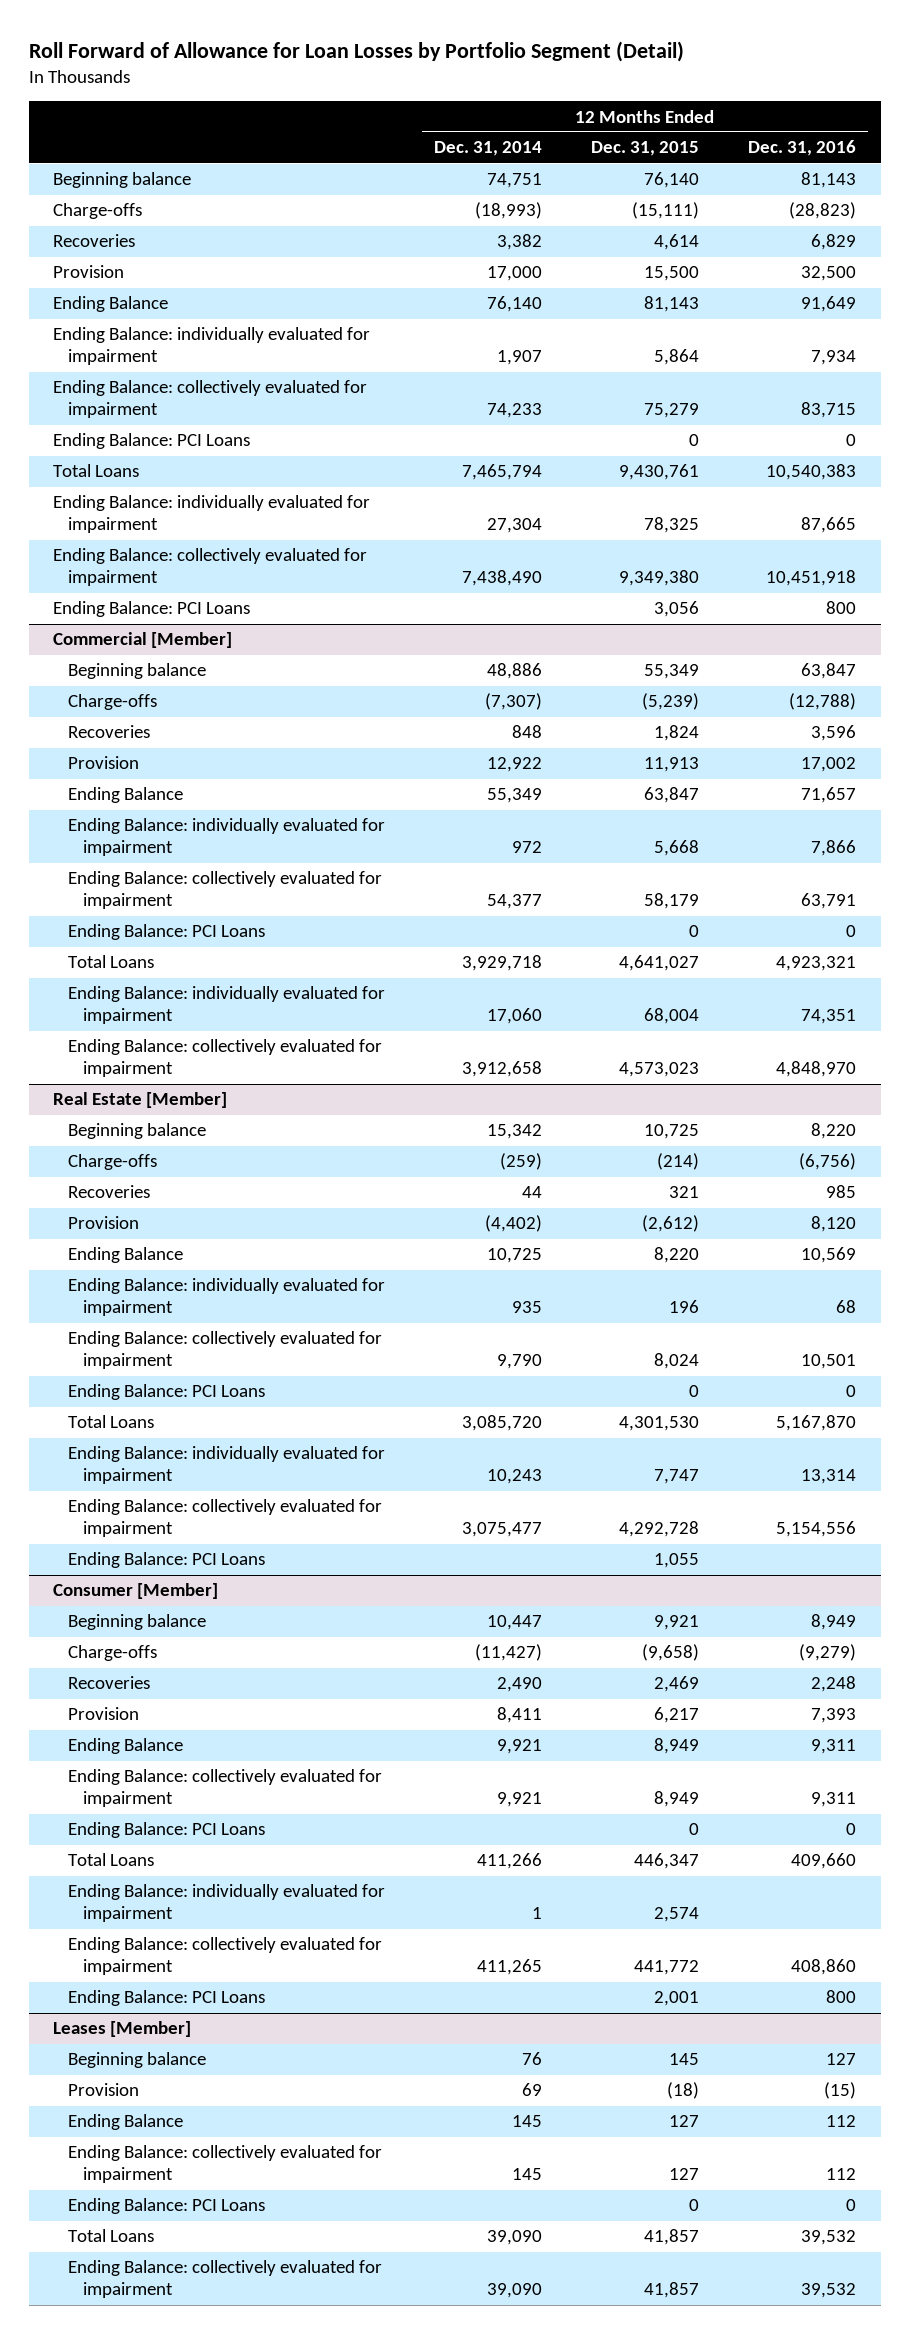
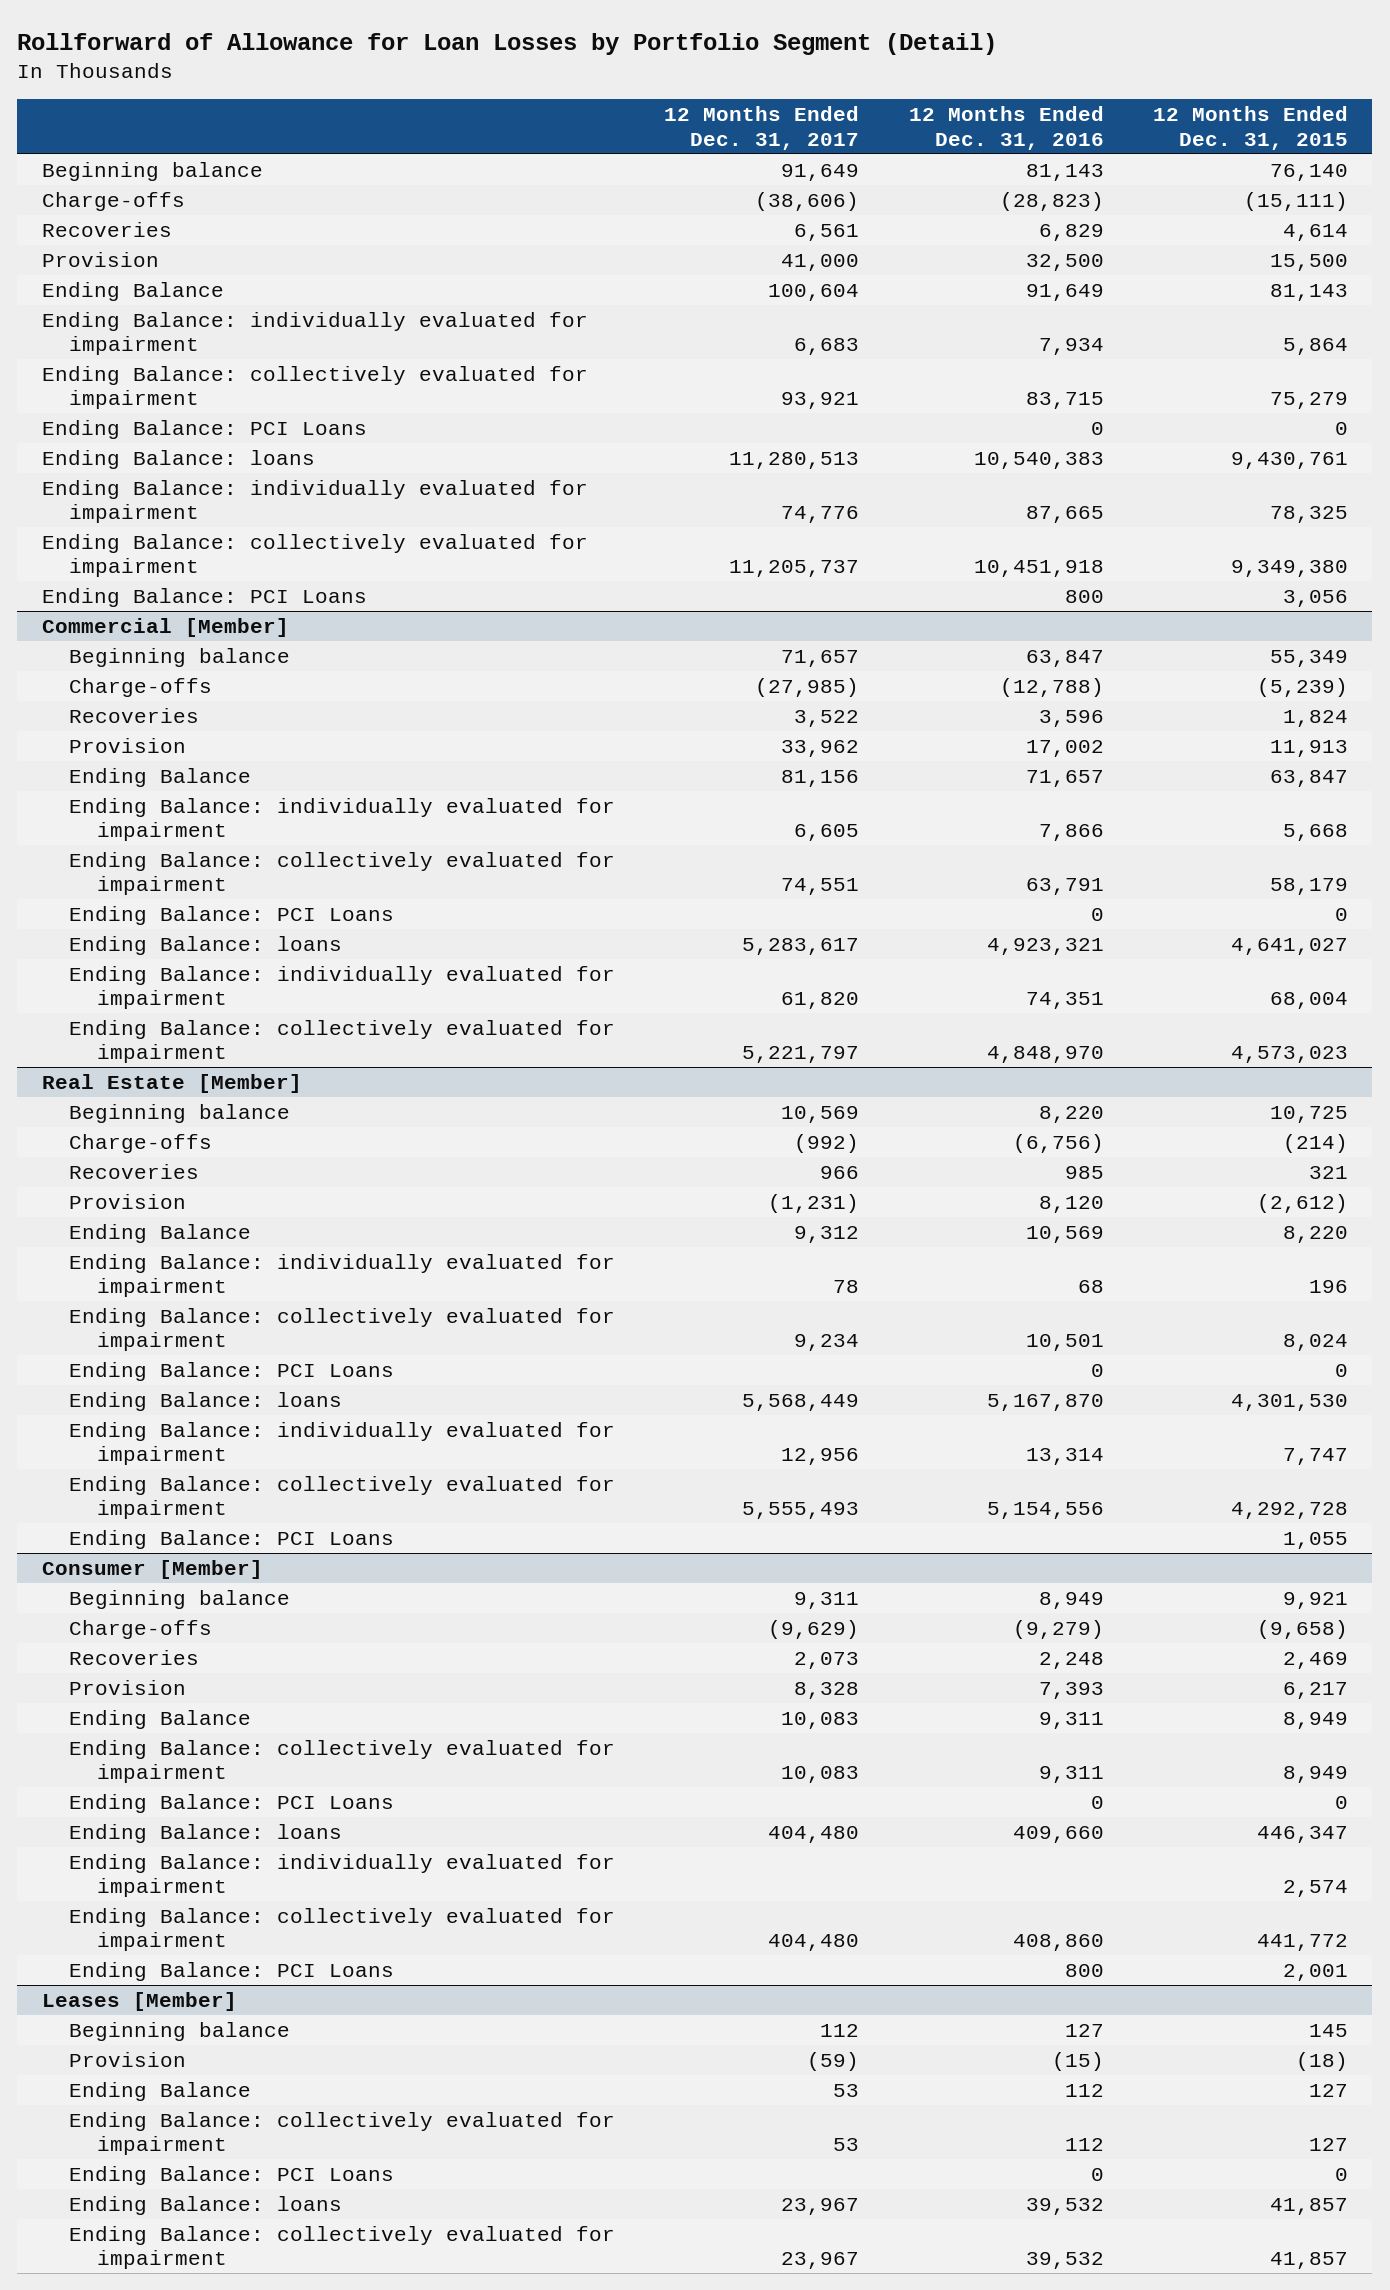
- Roll Forward of Allowance for Loan Losses by Portfolio Segment (Detail)
+ Rollforward of Allowance for Loan Losses by Portfolio Segment (Detail)
- | 12 Months Ended Dec. 31, 2014 | 12 Months Ended Dec. 31, 2015 | 12 Months Ended Dec. 31, 2016
+ | 12 Months Ended Dec. 31, 2017 | 12 Months Ended Dec. 31, 2016 | 12 Months Ended Dec. 31, 2015
- Total Loans | 7,465,794 | 9,430,761 | 10,540,383
+ Ending Balance: loans | 11,280,513 | 10,540,383 | 9,430,761
@ Commercial [Member]
- Total Loans | 3,929,718 | 4,641,027 | 4,923,321
+ Ending Balance: loans | 5,283,617 | 4,923,321 | 4,641,027
@ Real Estate [Member]
- Total Loans | 3,085,720 | 4,301,530 | 5,167,870
+ Ending Balance: loans | 5,568,449 | 5,167,870 | 4,301,530
@ Consumer [Member]
- Total Loans | 411,266 | 446,347 | 409,660
+ Ending Balance: loans | 404,480 | 409,660 | 446,347
@ Leases [Member]
- Total Loans | 39,090 | 41,857 | 39,532
+ Ending Balance: loans | 23,967 | 39,532 | 41,857

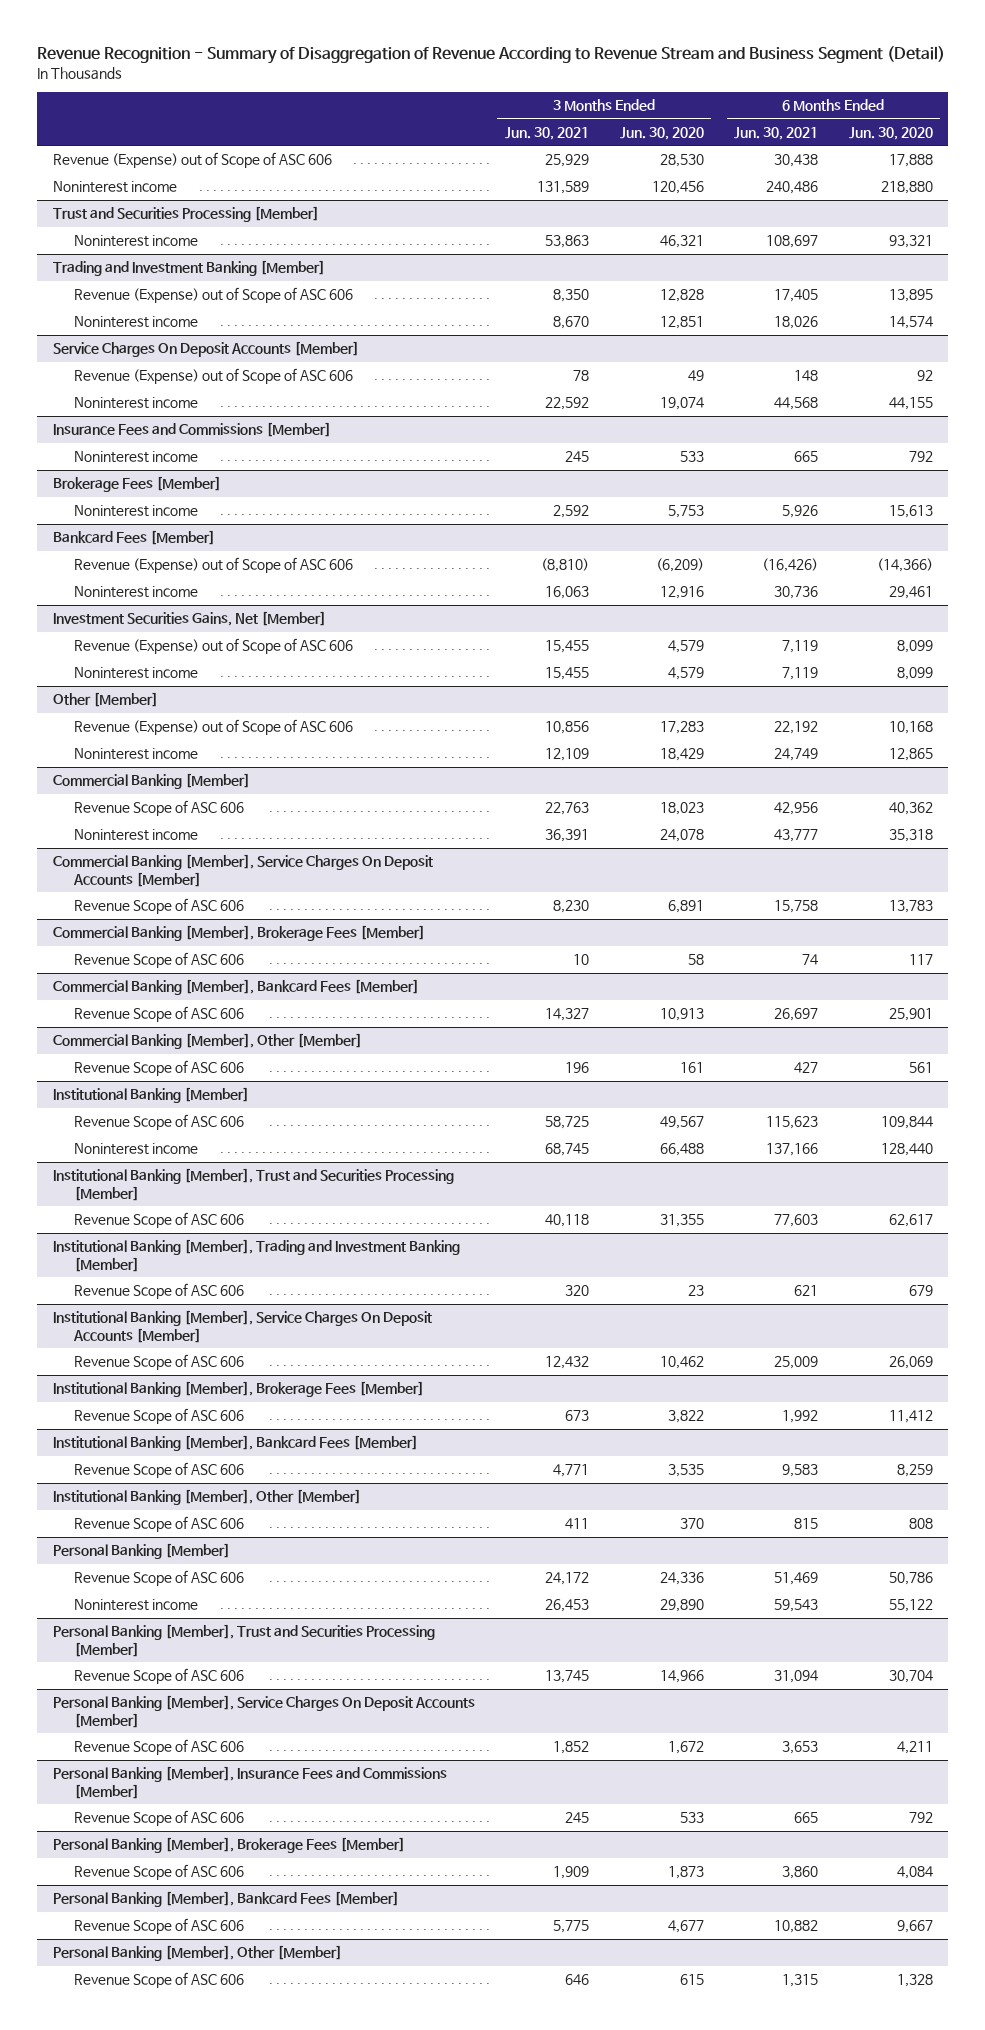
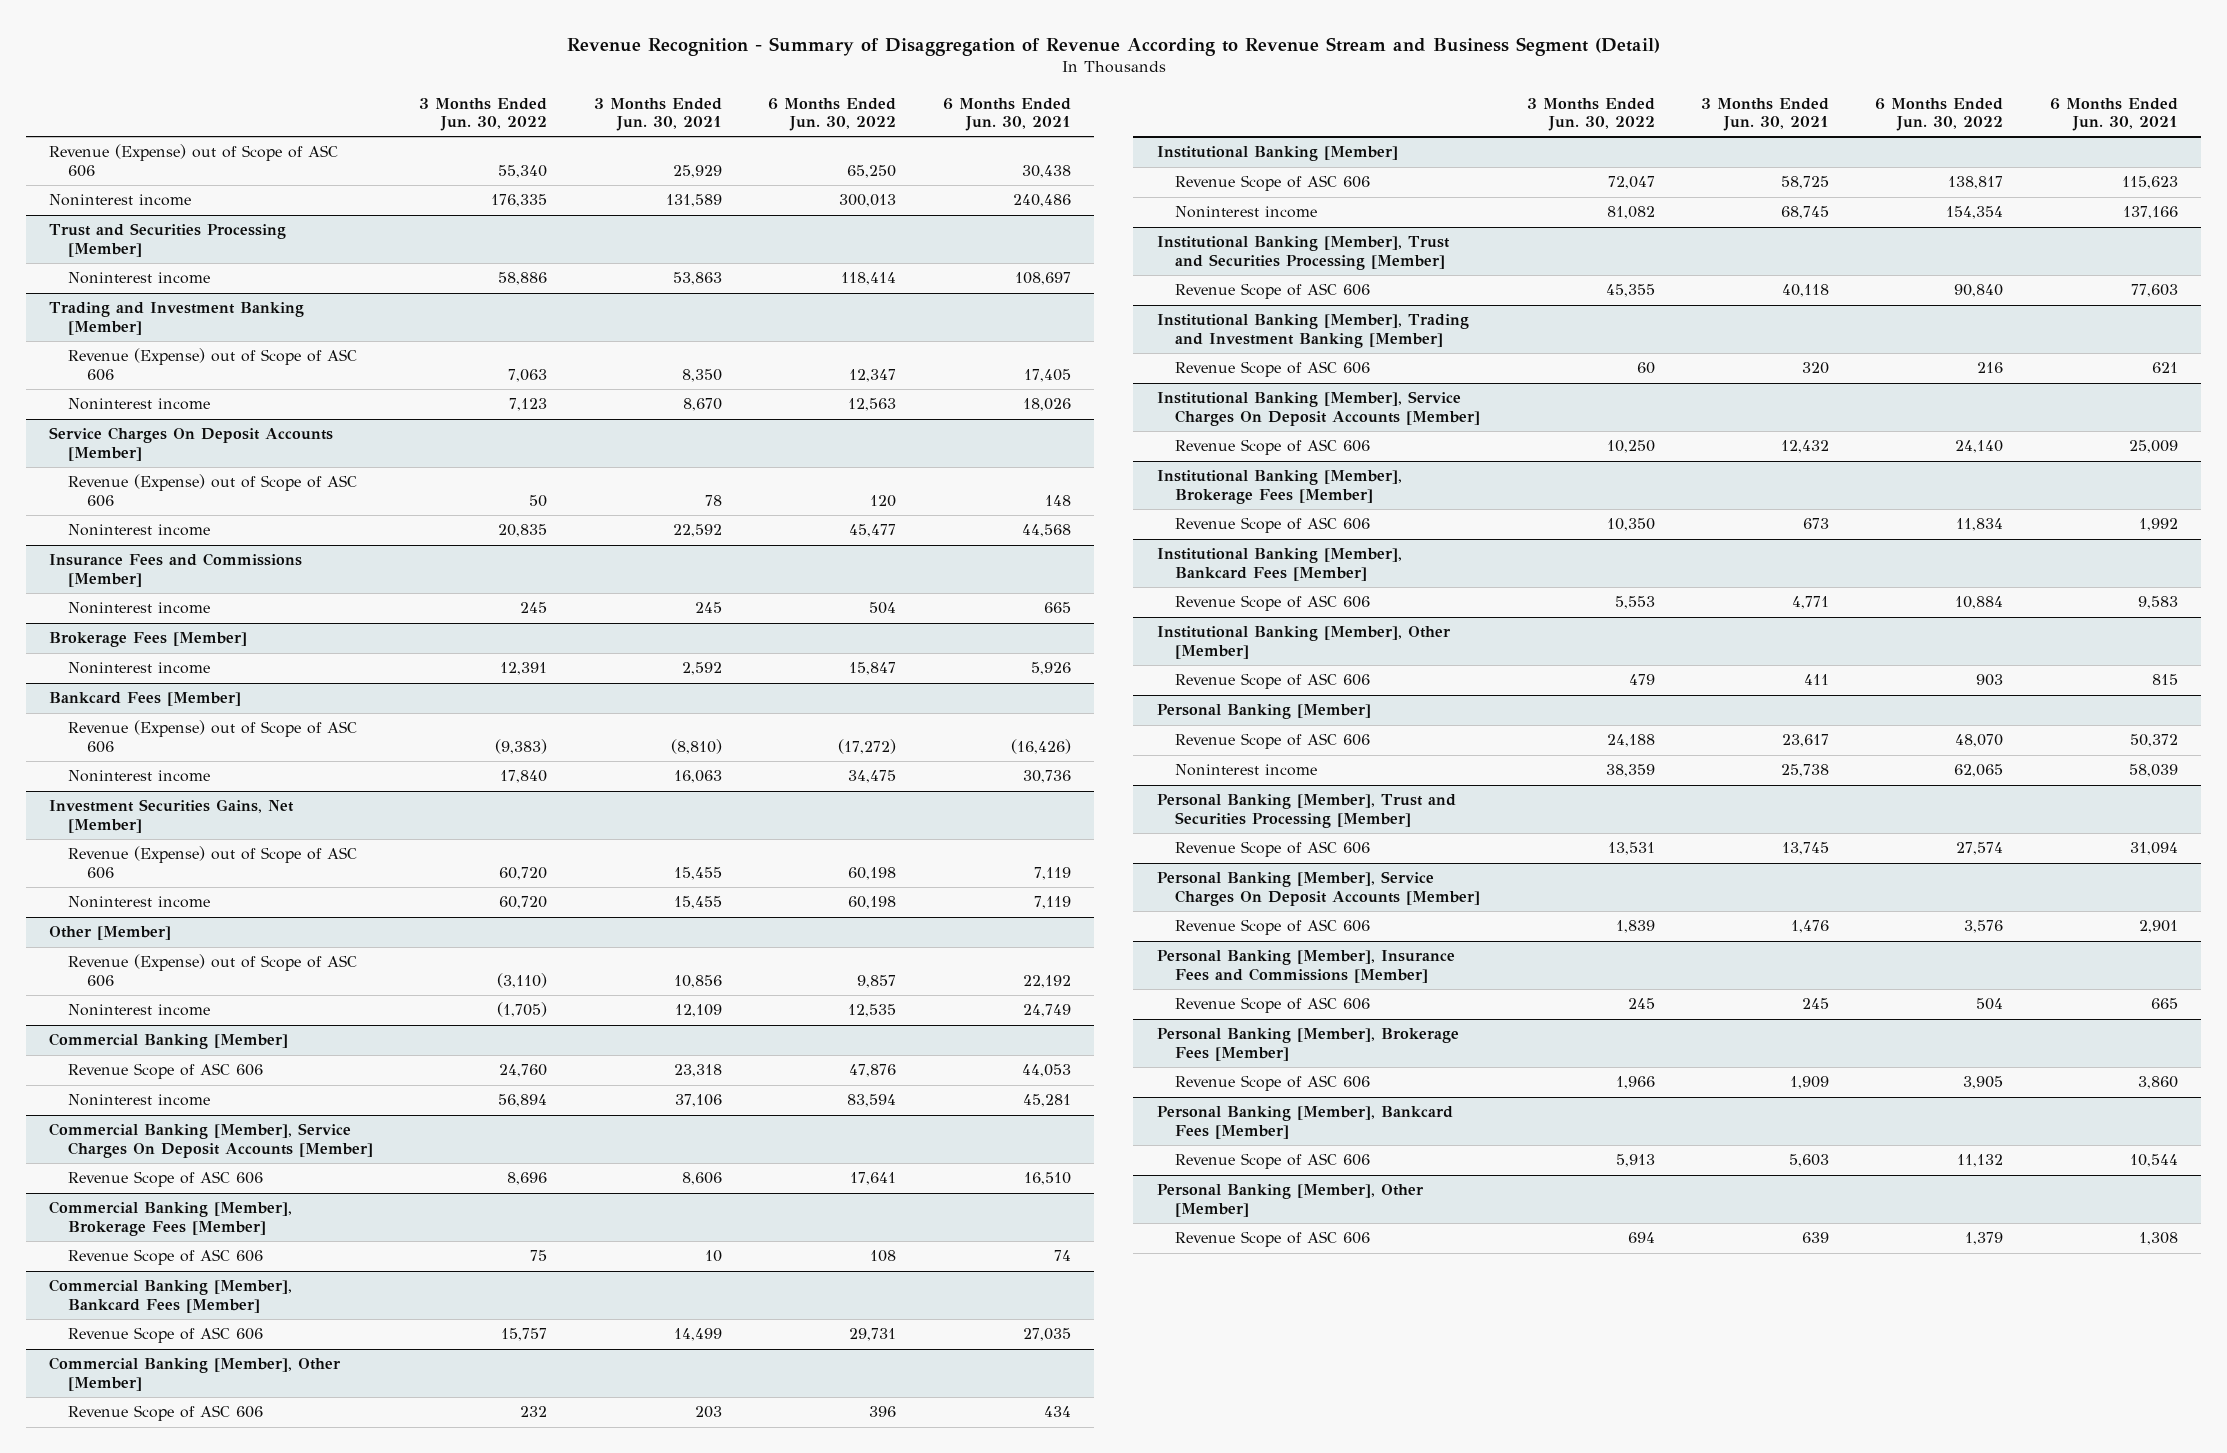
- | 3 Months Ended Jun. 30, 2021 | 3 Months Ended Jun. 30, 2020 | 6 Months Ended Jun. 30, 2021 | 6 Months Ended Jun. 30, 2020
+ | 3 Months Ended Jun. 30, 2022 | 3 Months Ended Jun. 30, 2021 | 6 Months Ended Jun. 30, 2022 | 6 Months Ended Jun. 30, 2021
@ Commercial Banking [Member]
- Revenue Scope of ASC 606 | 22,763 | 18,023 | 42,956 | 40,362
- Noninterest income | 36,391 | 24,078 | 43,777 | 35,318
+ Revenue Scope of ASC 606 | 24,760 | 23,318 | 47,876 | 44,053
+ Noninterest income | 56,894 | 37,106 | 83,594 | 45,281
@ Commercial Banking [Member], Service Charges On Deposit Accounts [Member]
- Revenue Scope of ASC 606 | 8,230 | 6,891 | 15,758 | 13,783
+ Revenue Scope of ASC 606 | 8,696 | 8,606 | 17,641 | 16,510
@ Commercial Banking [Member], Bankcard Fees [Member]
- Revenue Scope of ASC 606 | 14,327 | 10,913 | 26,697 | 25,901
+ Revenue Scope of ASC 606 | 15,757 | 14,499 | 29,731 | 27,035
@ Commercial Banking [Member], Other [Member]
- Revenue Scope of ASC 606 | 196 | 161 | 427 | 561
+ Revenue Scope of ASC 606 | 232 | 203 | 396 | 434
@ Personal Banking [Member]
- Revenue Scope of ASC 606 | 24,172 | 24,336 | 51,469 | 50,786
- Noninterest income | 26,453 | 29,890 | 59,543 | 55,122
+ Revenue Scope of ASC 606 | 24,188 | 23,617 | 48,070 | 50,372
+ Noninterest income | 38,359 | 25,738 | 62,065 | 58,039
@ Personal Banking [Member], Service Charges On Deposit Accounts [Member]
- Revenue Scope of ASC 606 | 1,852 | 1,672 | 3,653 | 4,211
+ Revenue Scope of ASC 606 | 1,839 | 1,476 | 3,576 | 2,901
@ Personal Banking [Member], Bankcard Fees [Member]
- Revenue Scope of ASC 606 | 5,775 | 4,677 | 10,882 | 9,667
+ Revenue Scope of ASC 606 | 5,913 | 5,603 | 11,132 | 10,544
@ Personal Banking [Member], Other [Member]
- Revenue Scope of ASC 606 | 646 | 615 | 1,315 | 1,328
+ Revenue Scope of ASC 606 | 694 | 639 | 1,379 | 1,308

